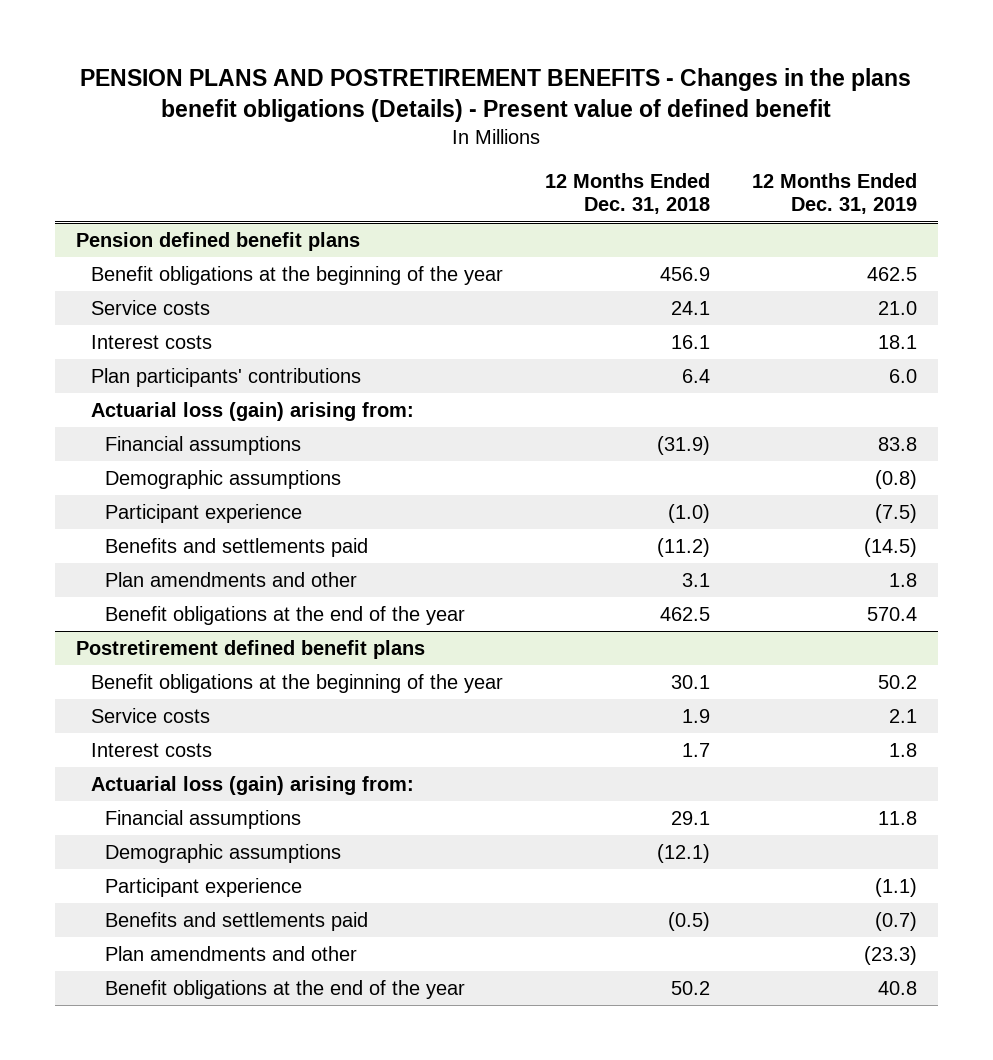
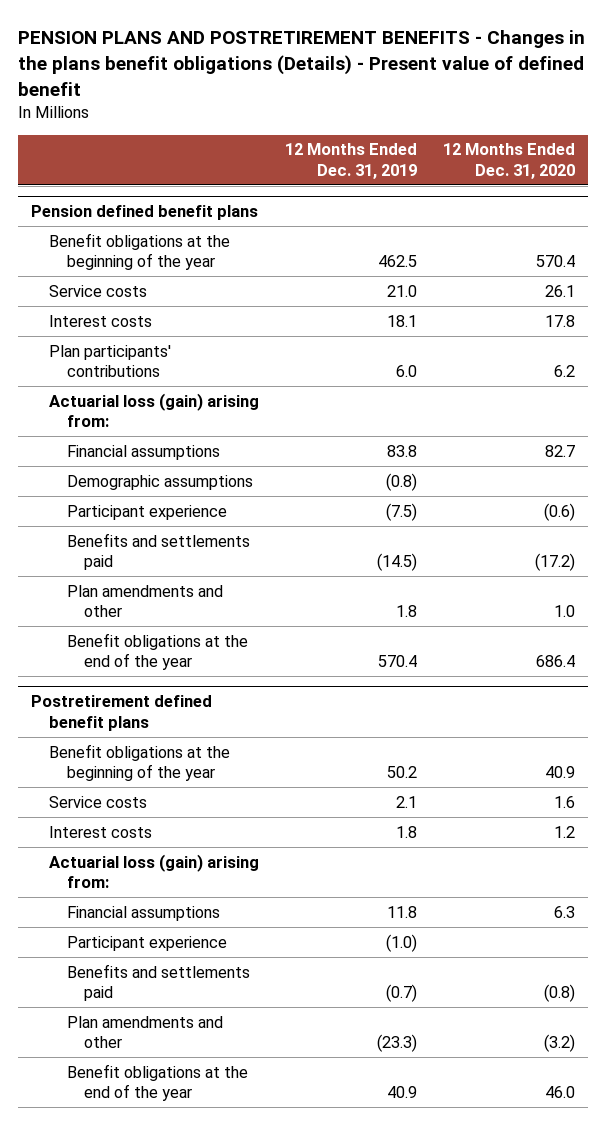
- | 12 Months Ended Dec. 31, 2018 | 12 Months Ended Dec. 31, 2019
+ | 12 Months Ended Dec. 31, 2019 | 12 Months Ended Dec. 31, 2020
@ Postretirement defined benefit plans
- Demographic assumptions | (12.1) |
- Participant experience | | (1.1)
+ Participant experience | (1.0) |
- Benefit obligations at the end of the year | 50.2 | 40.8
+ Benefit obligations at the end of the year | 40.9 | 46.0

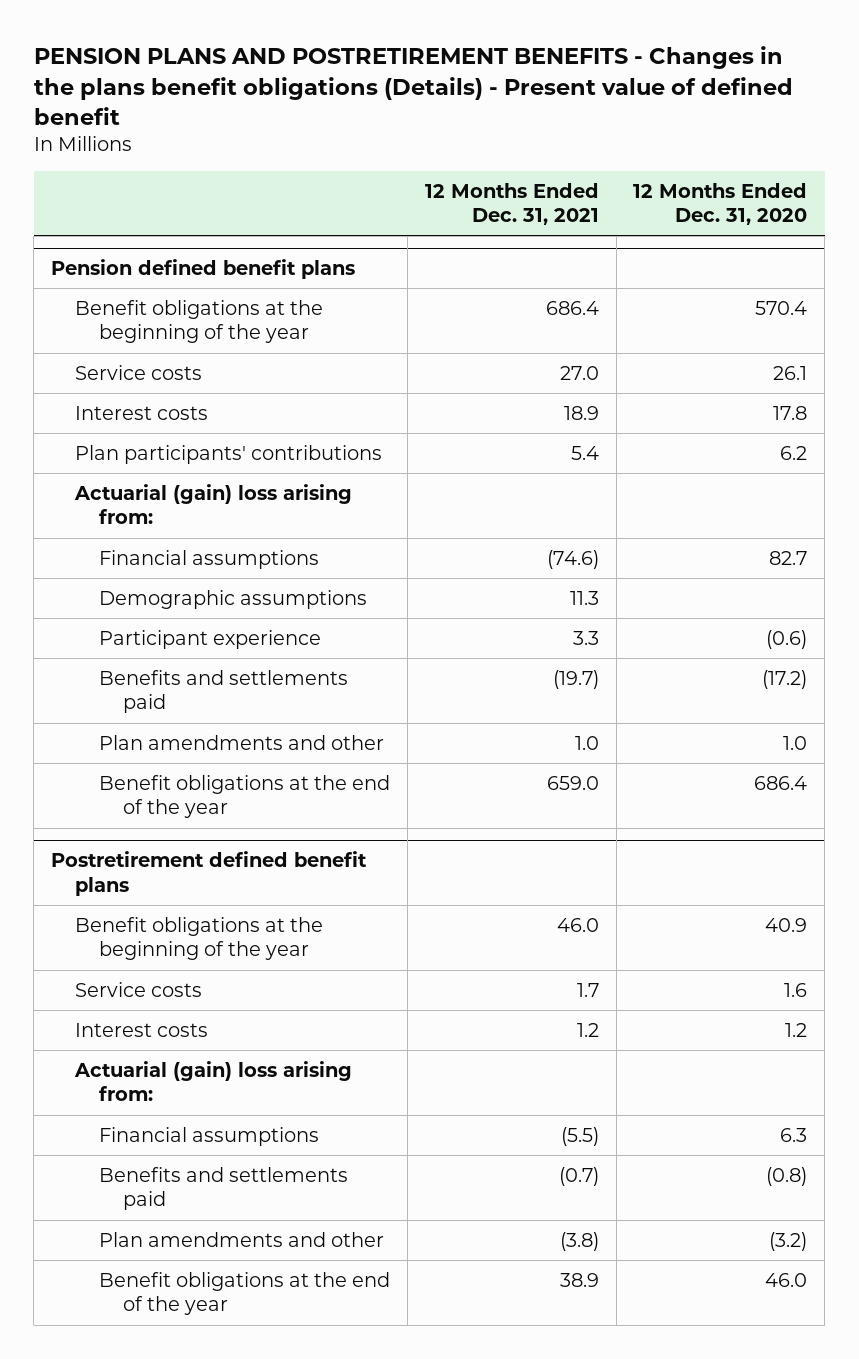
- | 12 Months Ended Dec. 31, 2019 | 12 Months Ended Dec. 31, 2020
+ | 12 Months Ended Dec. 31, 2021 | 12 Months Ended Dec. 31, 2020
@ Pension defined benefit plans
- Actuarial loss (gain) arising from:
+ Actuarial (gain) loss arising from:
@ Postretirement defined benefit plans
- Actuarial loss (gain) arising from:
+ Actuarial (gain) loss arising from:
- Participant experience | (1.0) |

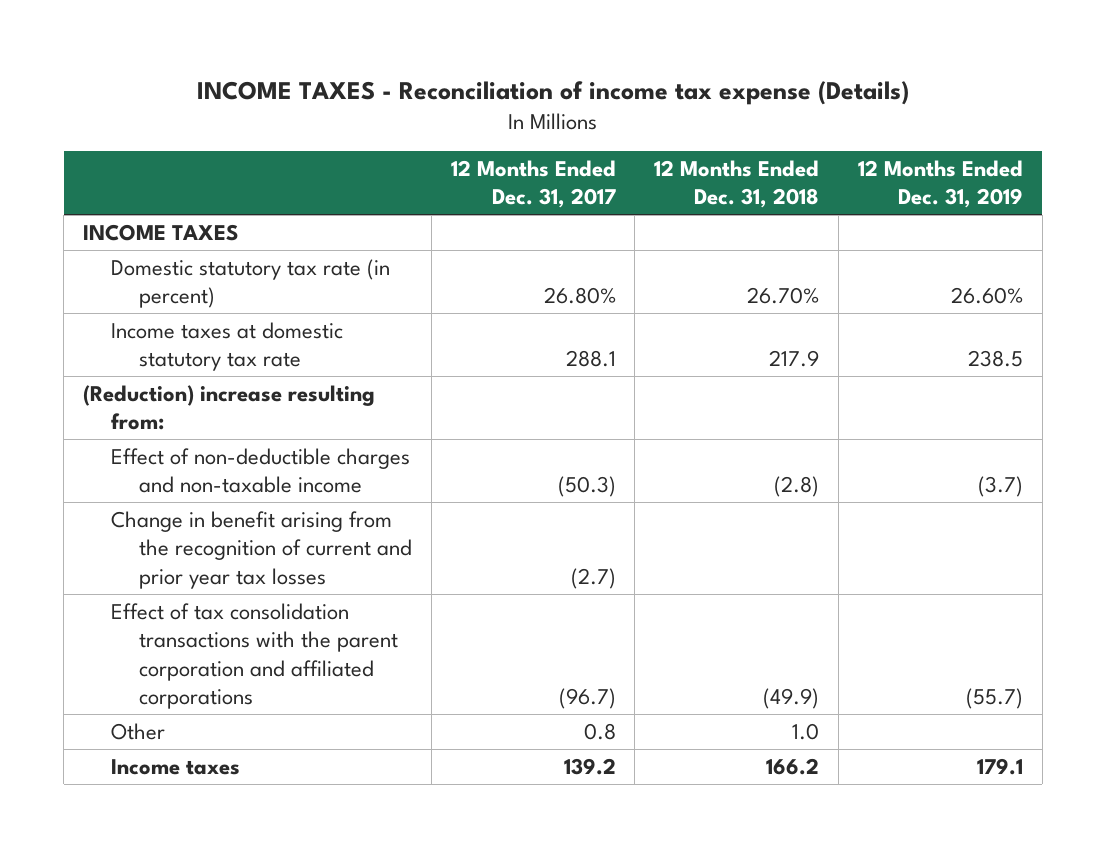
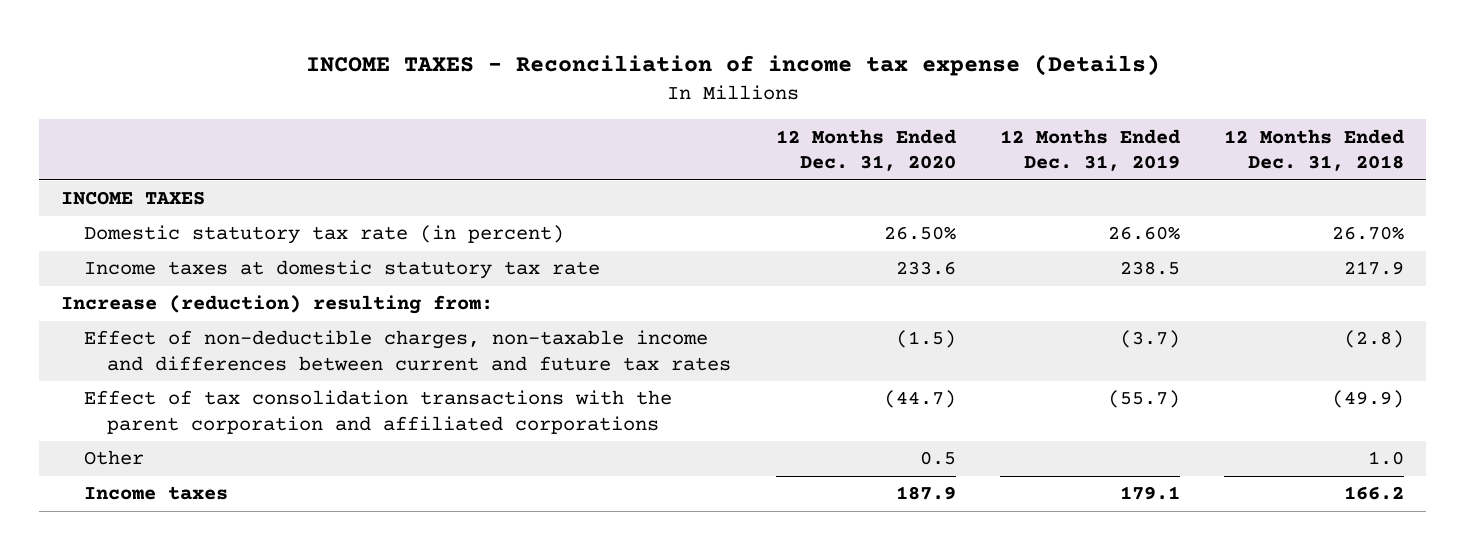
- | 12 Months Ended Dec. 31, 2017 | 12 Months Ended Dec. 31, 2018 | 12 Months Ended Dec. 31, 2019
+ | 12 Months Ended Dec. 31, 2020 | 12 Months Ended Dec. 31, 2019 | 12 Months Ended Dec. 31, 2018
- (Reduction) increase resulting from:
- Effect of non-deductible charges and non-taxable income | (50.3) | (2.8) | (3.7)
- Change in benefit arising from the recognition of current and prior year tax losses | (2.7) | |
+ Increase (reduction) resulting from:
+ Effect of non-deductible charges, non-taxable income and differences between current and future tax rates | (1.5) | (3.7) | (2.8)

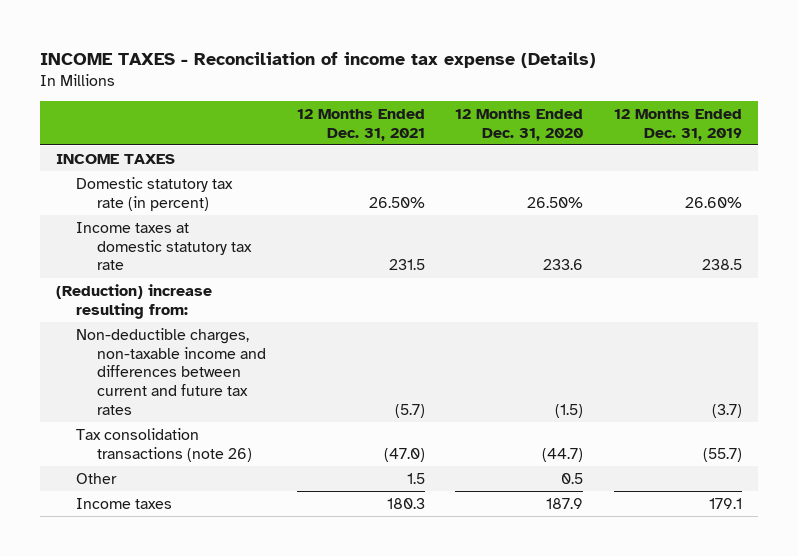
- | 12 Months Ended Dec. 31, 2020 | 12 Months Ended Dec. 31, 2019 | 12 Months Ended Dec. 31, 2018
+ | 12 Months Ended Dec. 31, 2021 | 12 Months Ended Dec. 31, 2020 | 12 Months Ended Dec. 31, 2019
- Increase (reduction) resulting from:
- Effect of non-deductible charges, non-taxable income and differences between current and future tax rates | (1.5) | (3.7) | (2.8)
- Effect of tax consolidation transactions with the parent corporation and affiliated corporations | (44.7) | (55.7) | (49.9)
+ (Reduction) increase resulting from:
+ Non-deductible charges, non-taxable income and differences between current and future tax rates | (5.7) | (1.5) | (3.7)
+ Tax consolidation transactions (note 26) | (47.0) | (44.7) | (55.7)

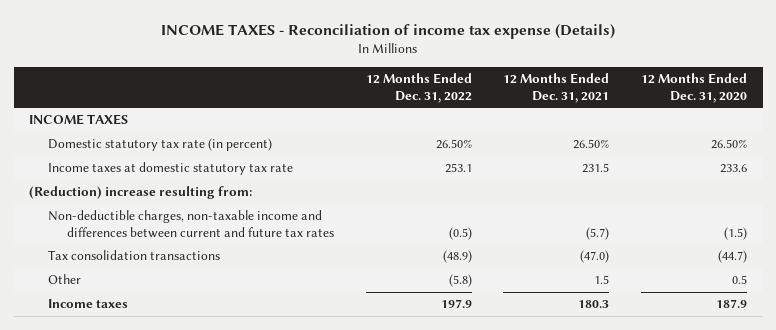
- | 12 Months Ended Dec. 31, 2021 | 12 Months Ended Dec. 31, 2020 | 12 Months Ended Dec. 31, 2019
+ | 12 Months Ended Dec. 31, 2022 | 12 Months Ended Dec. 31, 2021 | 12 Months Ended Dec. 31, 2020
- Tax consolidation transactions (note 26) | (47.0) | (44.7) | (55.7)
+ Tax consolidation transactions | (48.9) | (47.0) | (44.7)

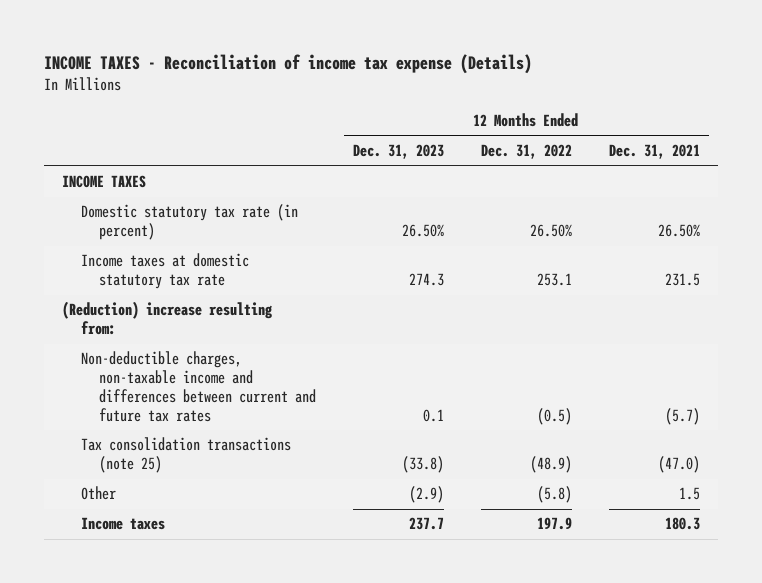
- | 12 Months Ended Dec. 31, 2022 | 12 Months Ended Dec. 31, 2021 | 12 Months Ended Dec. 31, 2020
+ | 12 Months Ended Dec. 31, 2023 | 12 Months Ended Dec. 31, 2022 | 12 Months Ended Dec. 31, 2021
- Tax consolidation transactions | (48.9) | (47.0) | (44.7)
+ Tax consolidation transactions (note 25) | (33.8) | (48.9) | (47.0)

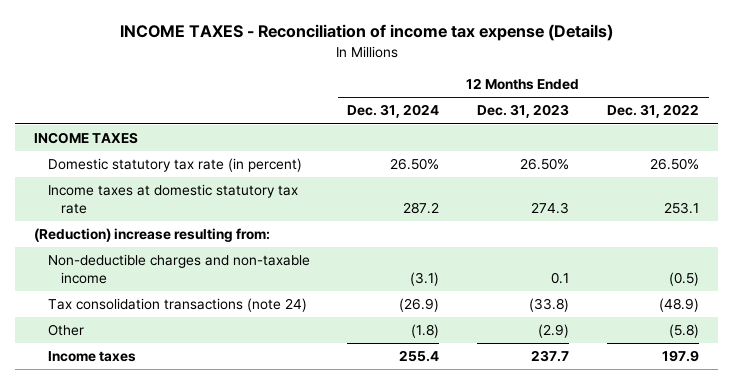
- | 12 Months Ended Dec. 31, 2023 | 12 Months Ended Dec. 31, 2022 | 12 Months Ended Dec. 31, 2021
+ | 12 Months Ended Dec. 31, 2024 | 12 Months Ended Dec. 31, 2023 | 12 Months Ended Dec. 31, 2022
- Non-deductible charges, non-taxable income and differences between current and future tax rates | 0.1 | (0.5) | (5.7)
- Tax consolidation transactions (note 25) | (33.8) | (48.9) | (47.0)
+ Non-deductible charges and non-taxable income | (3.1) | 0.1 | (0.5)
+ Tax consolidation transactions (note 24) | (26.9) | (33.8) | (48.9)

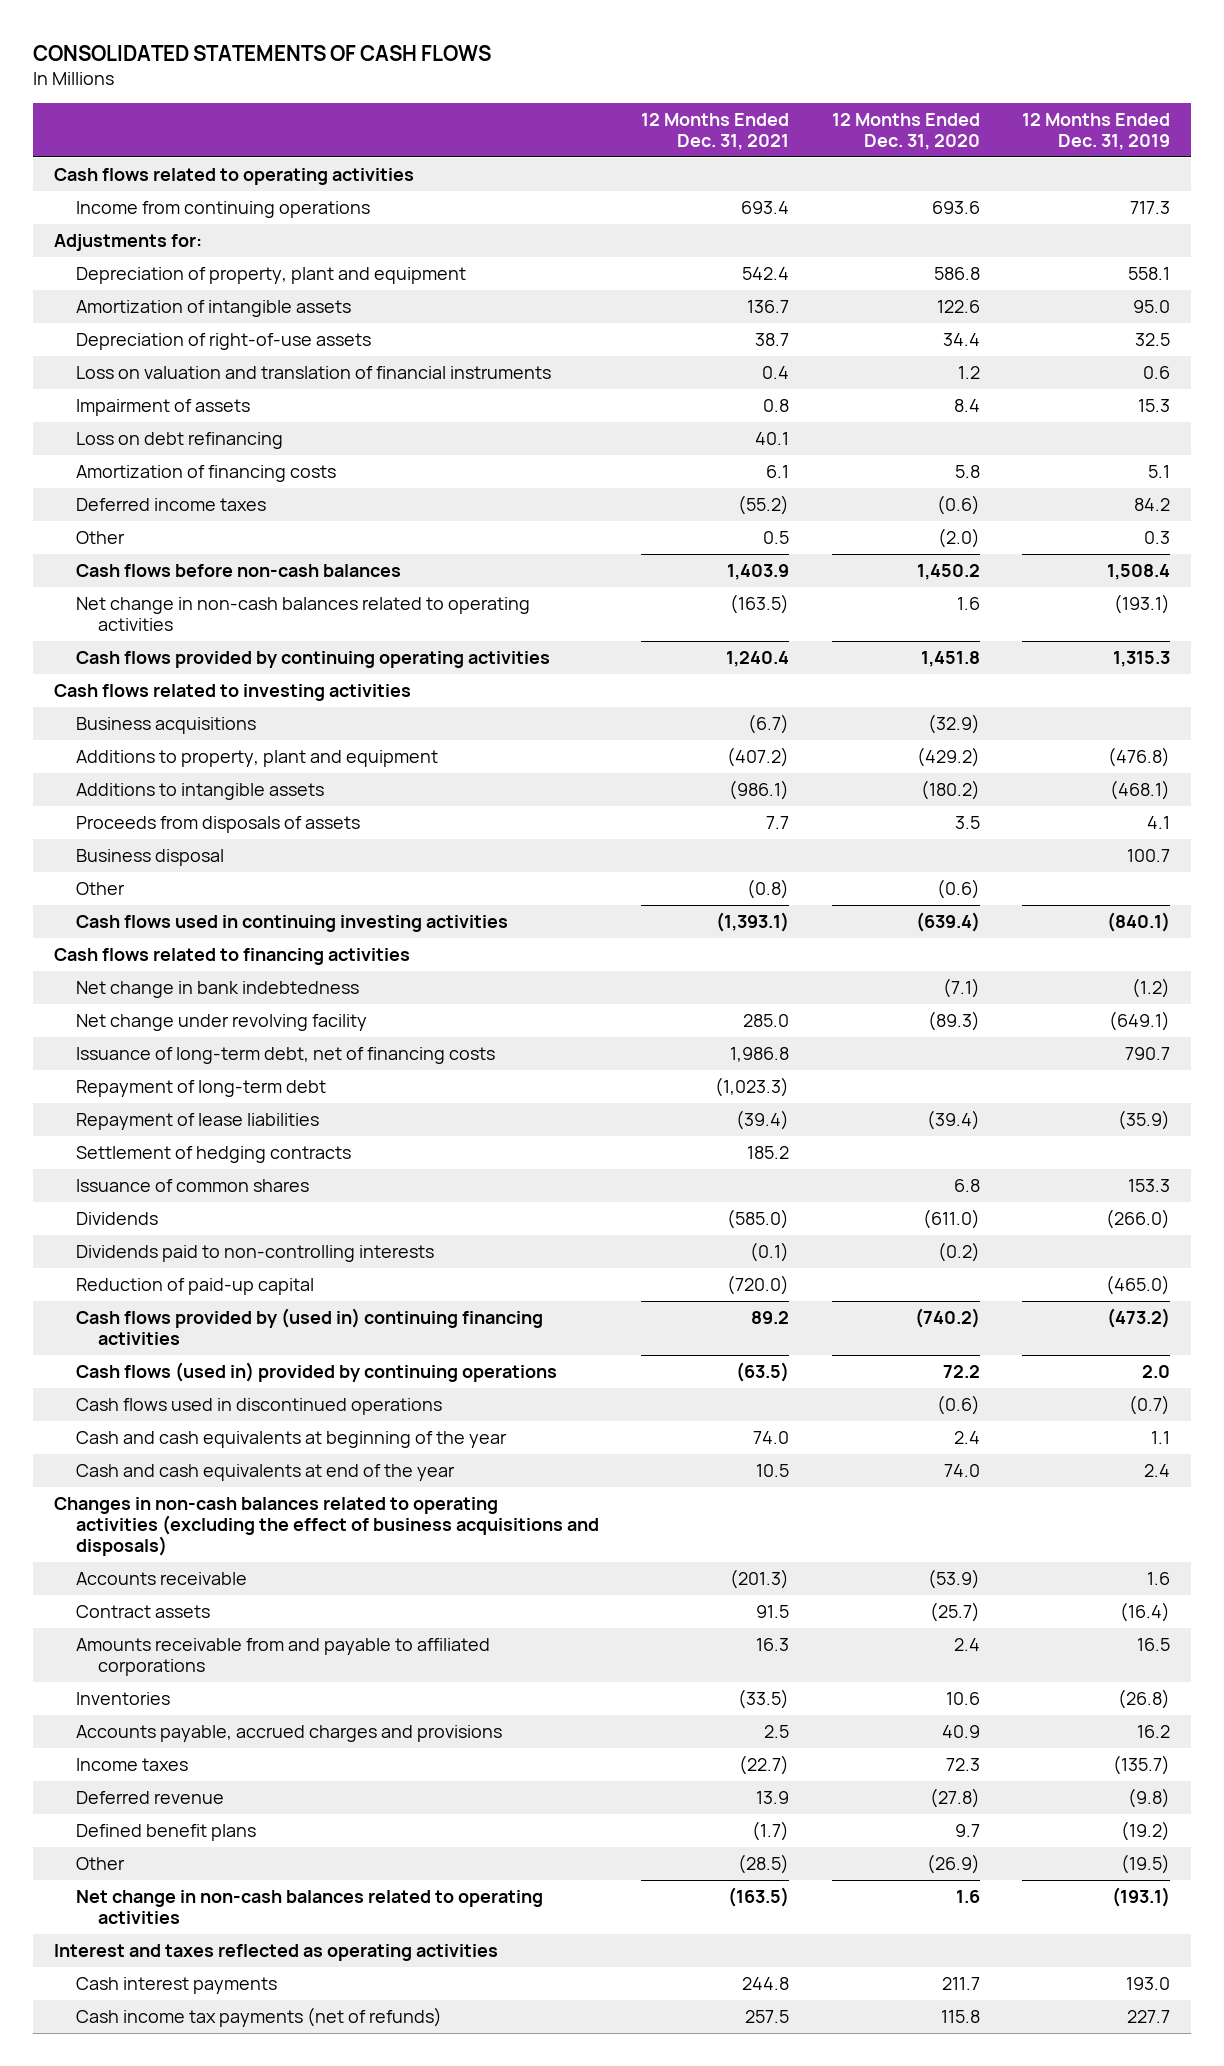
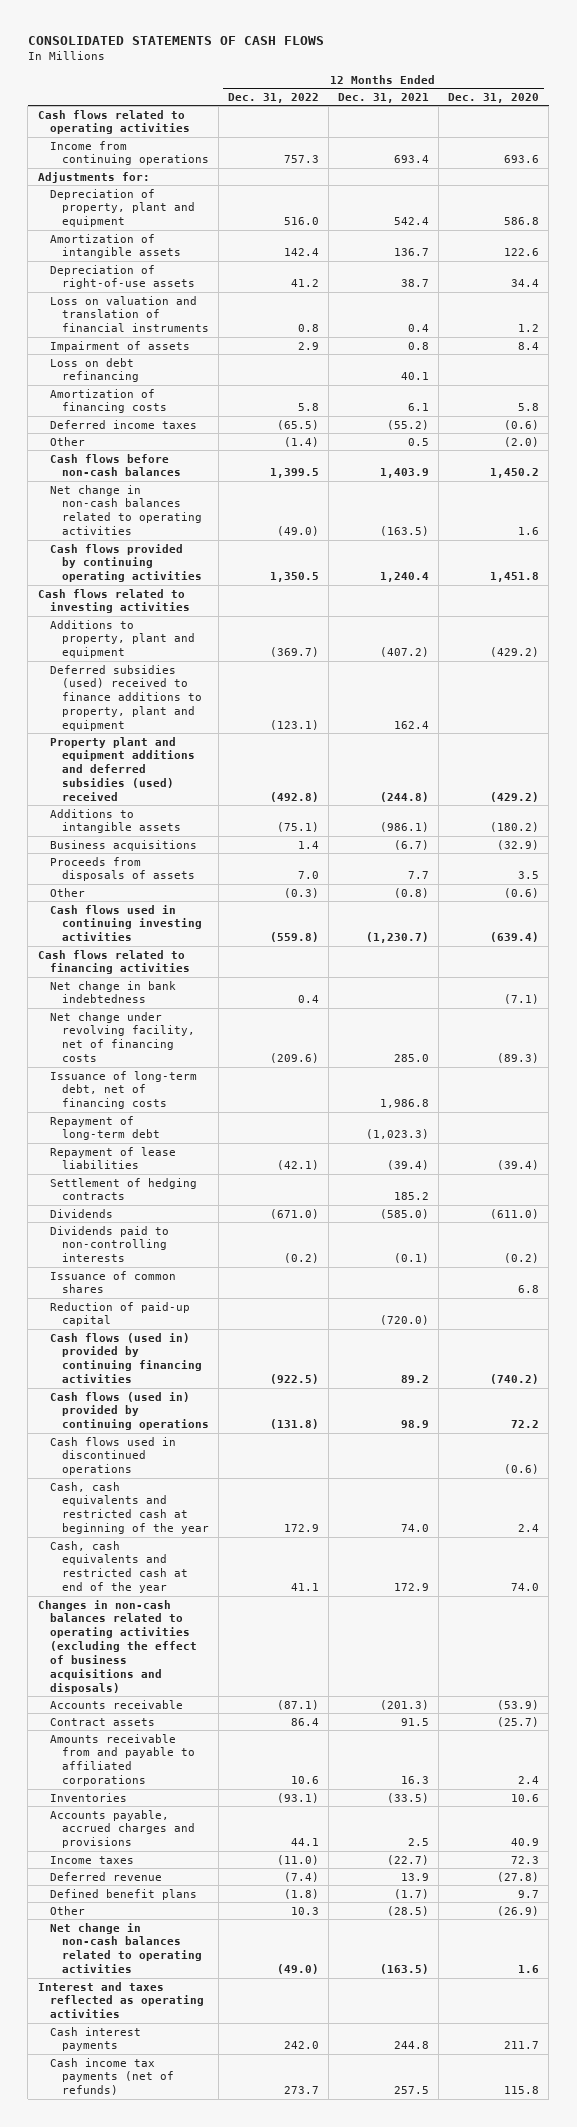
- | 12 Months Ended Dec. 31, 2021 | 12 Months Ended Dec. 31, 2020 | 12 Months Ended Dec. 31, 2019
+ | 12 Months Ended Dec. 31, 2022 | 12 Months Ended Dec. 31, 2021 | 12 Months Ended Dec. 31, 2020
+ Deferred subsidies (used) received to finance additions to property, plant and equipment | (123.1) | 162.4 |
+ Property plant and equipment additions and deferred subsidies (used) received | (492.8) | (244.8) | (429.2)
moved down: Business acquisitions | 1.4 | (6.7) | (32.9)
- Business disposal | | | 100.7
- Cash flows used in continuing investing activities | (1,393.1) | (639.4) | (840.1)
+ Cash flows used in continuing investing activities | (559.8) | (1,230.7) | (639.4)
- Net change under revolving facility | 285.0 | (89.3) | (649.1)
+ Net change under revolving facility, net of financing costs | (209.6) | 285.0 | (89.3)
moved down: Issuance of common shares | | | 6.8
- Cash flows provided by (used in) continuing financing activities | 89.2 | (740.2) | (473.2)
- Cash flows (used in) provided by continuing operations | (63.5) | 72.2 | 2.0
+ Cash flows (used in) provided by continuing financing activities | (922.5) | 89.2 | (740.2)
+ Cash flows (used in) provided by continuing operations | (131.8) | 98.9 | 72.2
- Cash and cash equivalents at beginning of the year | 74.0 | 2.4 | 1.1
- Cash and cash equivalents at end of the year | 10.5 | 74.0 | 2.4
+ Cash, cash equivalents and restricted cash at beginning of the year | 172.9 | 74.0 | 2.4
+ Cash, cash equivalents and restricted cash at end of the year | 41.1 | 172.9 | 74.0

